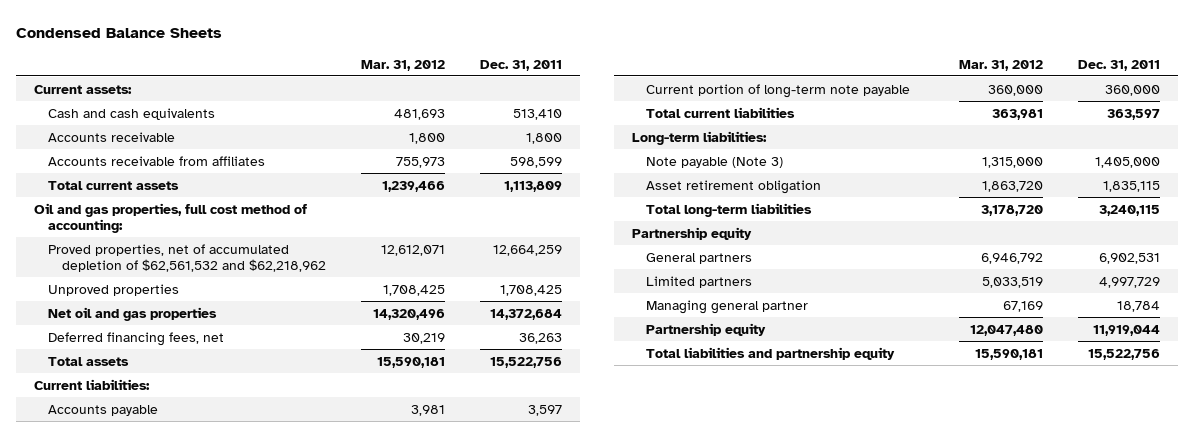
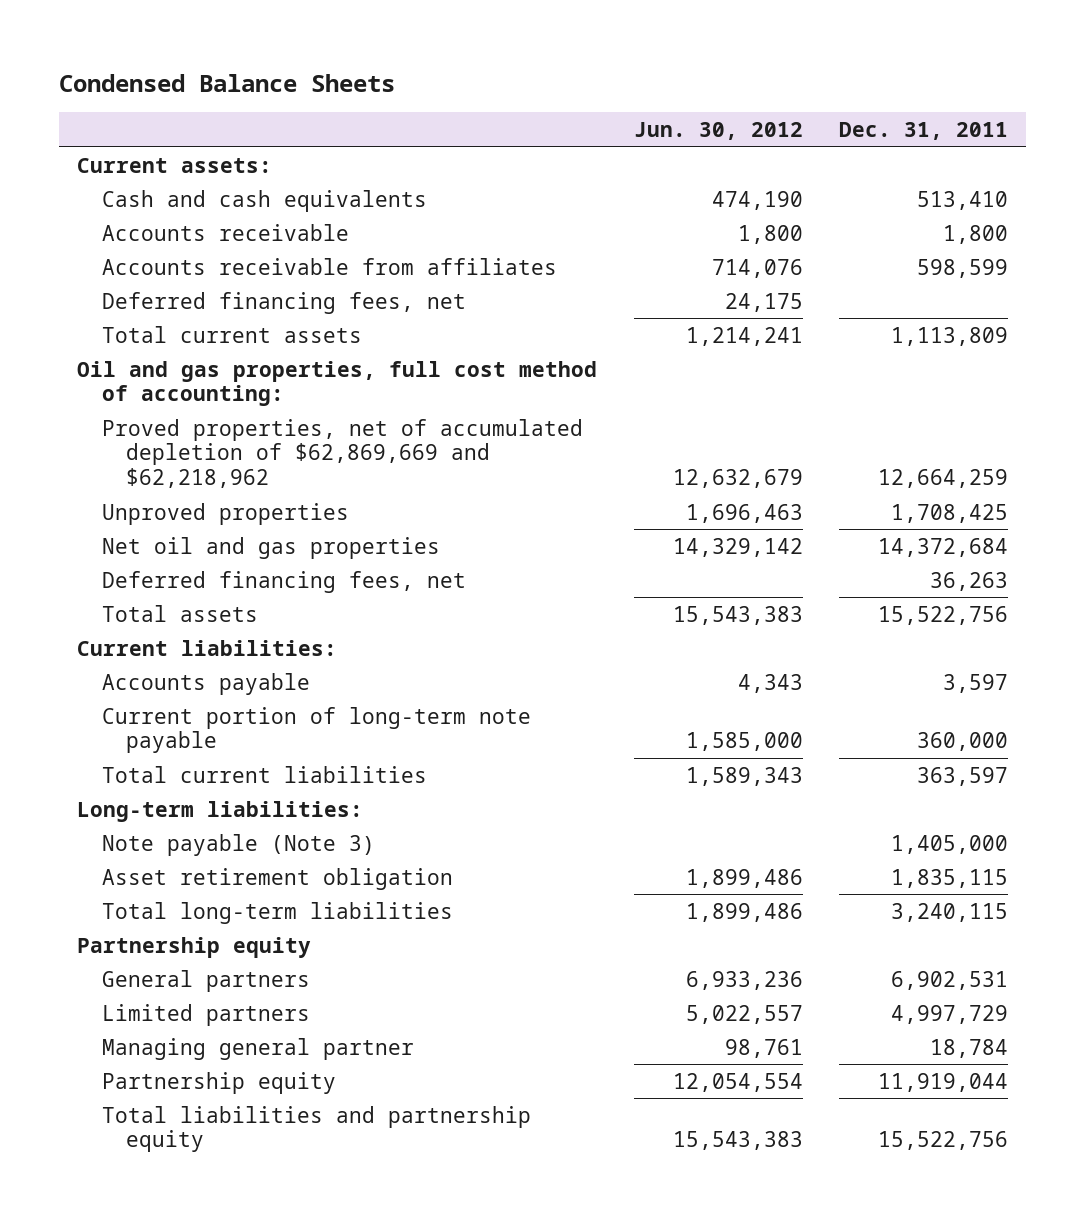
- | Mar. 31, 2012 | Dec. 31, 2011
+ | Jun. 30, 2012 | Dec. 31, 2011
+ Deferred financing fees, net | 24,175 |
- Proved properties, net of accumulated depletion of $62,561,532 and $62,218,962 | 12,612,071 | 12,664,259
+ Proved properties, net of accumulated depletion of $62,869,669 and $62,218,962 | 12,632,679 | 12,664,259

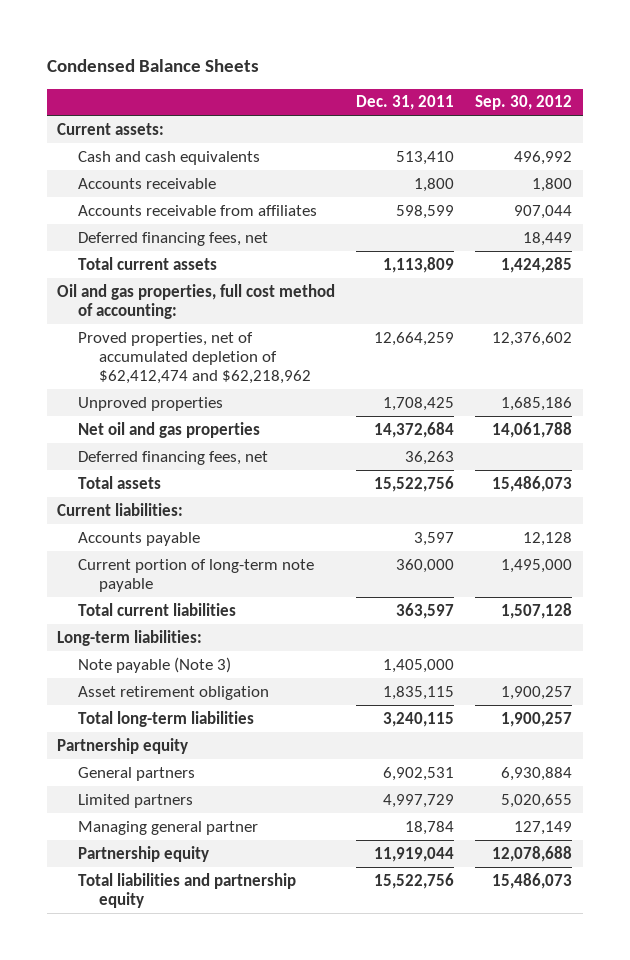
- | Jun. 30, 2012 | Dec. 31, 2011
+ | Dec. 31, 2011 | Sep. 30, 2012
- Proved properties, net of accumulated depletion of $62,869,669 and $62,218,962 | 12,632,679 | 12,664,259
+ Proved properties, net of accumulated depletion of $62,412,474 and $62,218,962 | 12,664,259 | 12,376,602

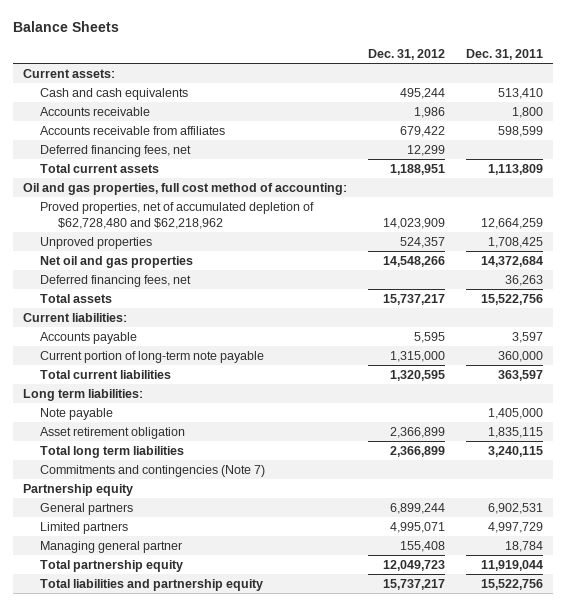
- Condensed Balance Sheets
+ Balance Sheets
- | Dec. 31, 2011 | Sep. 30, 2012
+ | Dec. 31, 2012 | Dec. 31, 2011
- Proved properties, net of accumulated depletion of $62,412,474 and $62,218,962 | 12,664,259 | 12,376,602
+ Proved properties, net of accumulated depletion of $62,728,480 and $62,218,962 | 14,023,909 | 12,664,259
- Long-term liabilities:
- Note payable (Note 3) | 1,405,000 |
+ Long term liabilities:
+ Note payable | | 1,405,000
- Total long-term liabilities | 3,240,115 | 1,900,257
+ Total long term liabilities | 2,366,899 | 3,240,115
+ Commitments and contingencies (Note 7)
- Partnership equity | 11,919,044 | 12,078,688
+ Total partnership equity | 12,049,723 | 11,919,044

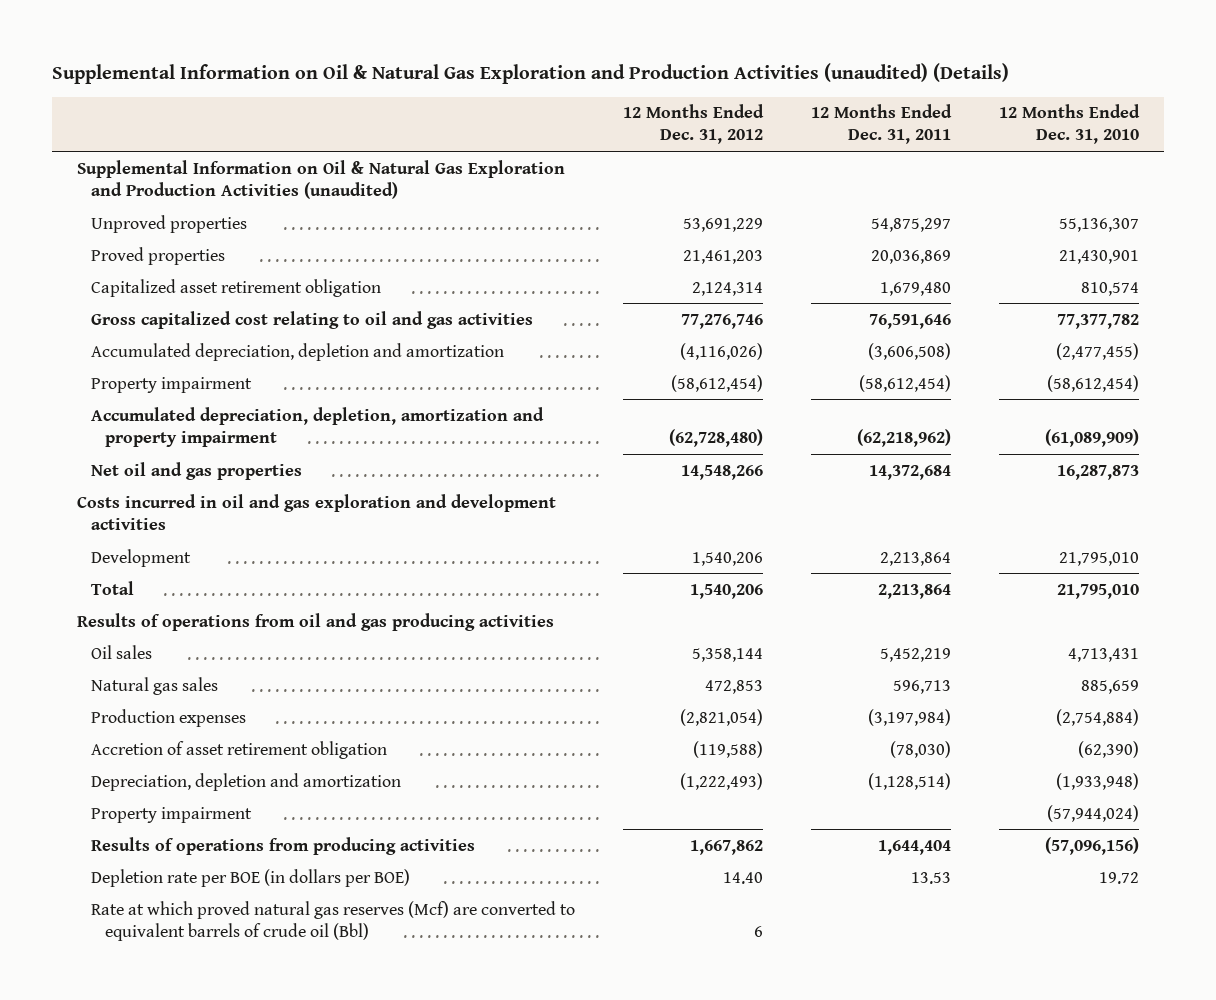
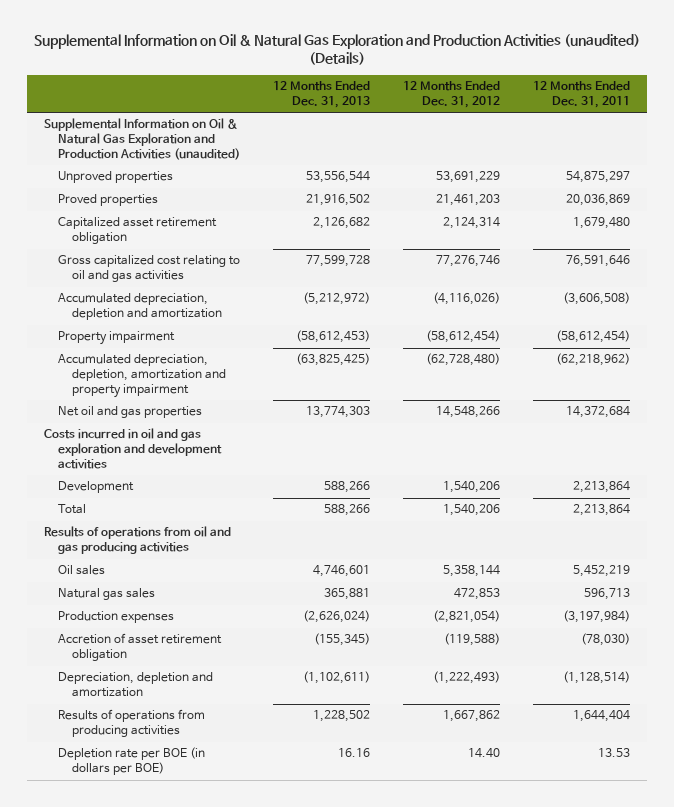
- | 12 Months Ended Dec. 31, 2012 | 12 Months Ended Dec. 31, 2011 | 12 Months Ended Dec. 31, 2010
+ | 12 Months Ended Dec. 31, 2013 | 12 Months Ended Dec. 31, 2012 | 12 Months Ended Dec. 31, 2011
- Property impairment | | | (57,944,024)
- Rate at which proved natural gas reserves (Mcf) are converted to equivalent barrels of crude oil (Bbl) | 6 | |

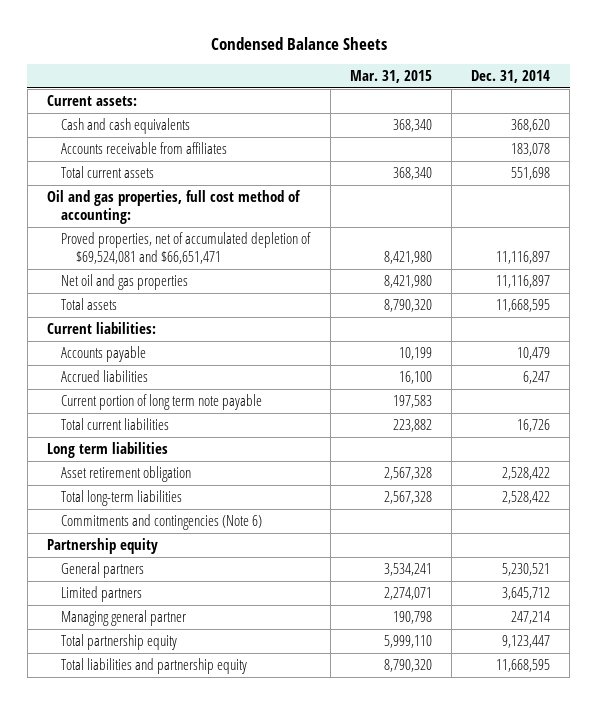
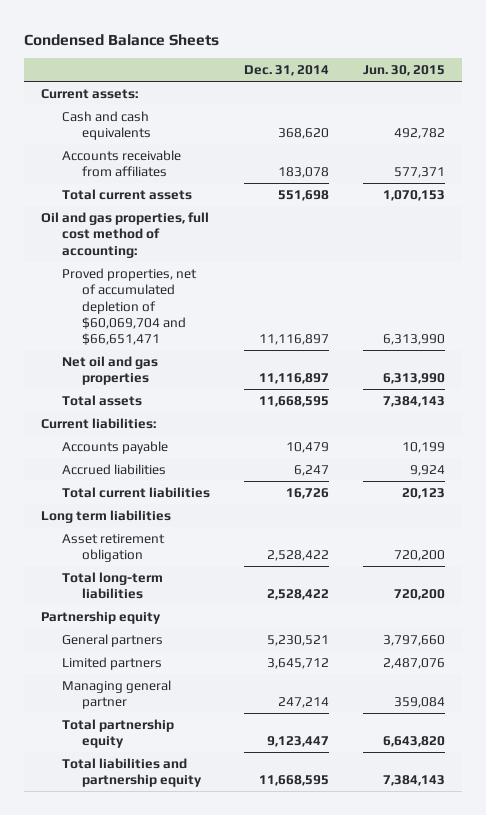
- | Mar. 31, 2015 | Dec. 31, 2014
+ | Dec. 31, 2014 | Jun. 30, 2015
- Proved properties, net of accumulated depletion of $69,524,081 and $66,651,471 | 8,421,980 | 11,116,897
+ Proved properties, net of accumulated depletion of $60,069,704 and $66,651,471 | 11,116,897 | 6,313,990
- Current portion of long term note payable | 197,583 |
- Commitments and contingencies (Note 6)

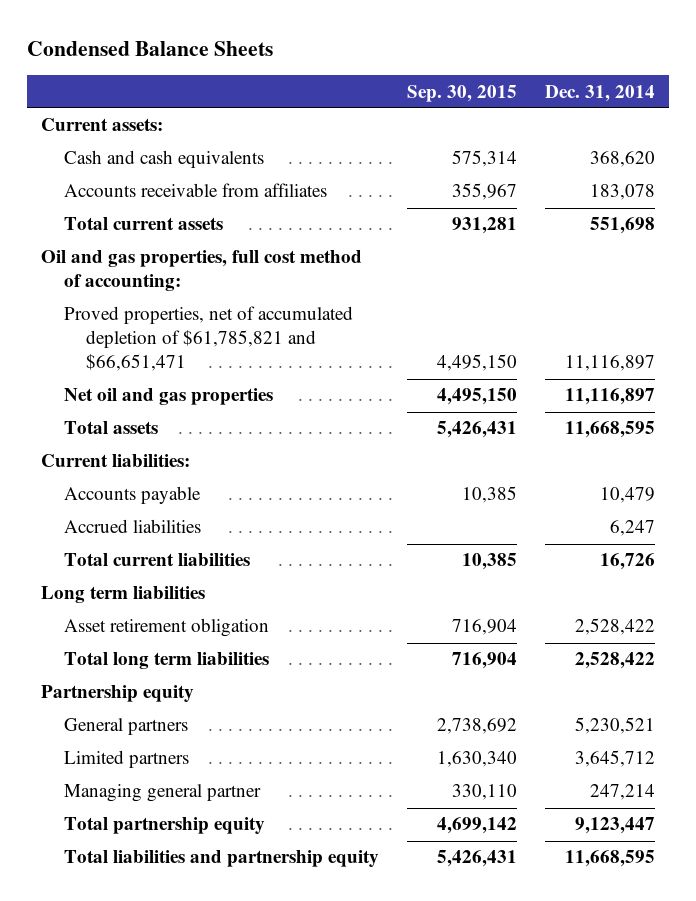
- | Dec. 31, 2014 | Jun. 30, 2015
+ | Sep. 30, 2015 | Dec. 31, 2014
- Proved properties, net of accumulated depletion of $60,069,704 and $66,651,471 | 11,116,897 | 6,313,990
+ Proved properties, net of accumulated depletion of $61,785,821 and $66,651,471 | 4,495,150 | 11,116,897
- Total long-term liabilities | 2,528,422 | 720,200
+ Total long term liabilities | 716,904 | 2,528,422

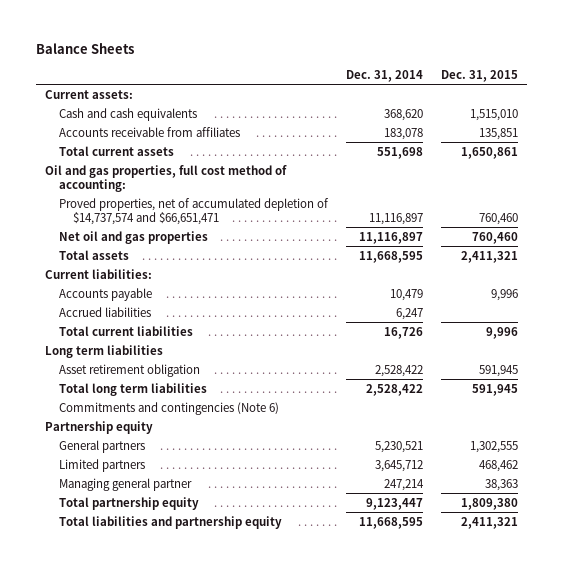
- Condensed Balance Sheets
+ Balance Sheets
- | Sep. 30, 2015 | Dec. 31, 2014
+ | Dec. 31, 2014 | Dec. 31, 2015
- Proved properties, net of accumulated depletion of $61,785,821 and $66,651,471 | 4,495,150 | 11,116,897
+ Proved properties, net of accumulated depletion of $14,737,574 and $66,651,471 | 11,116,897 | 760,460
+ Commitments and contingencies (Note 6)

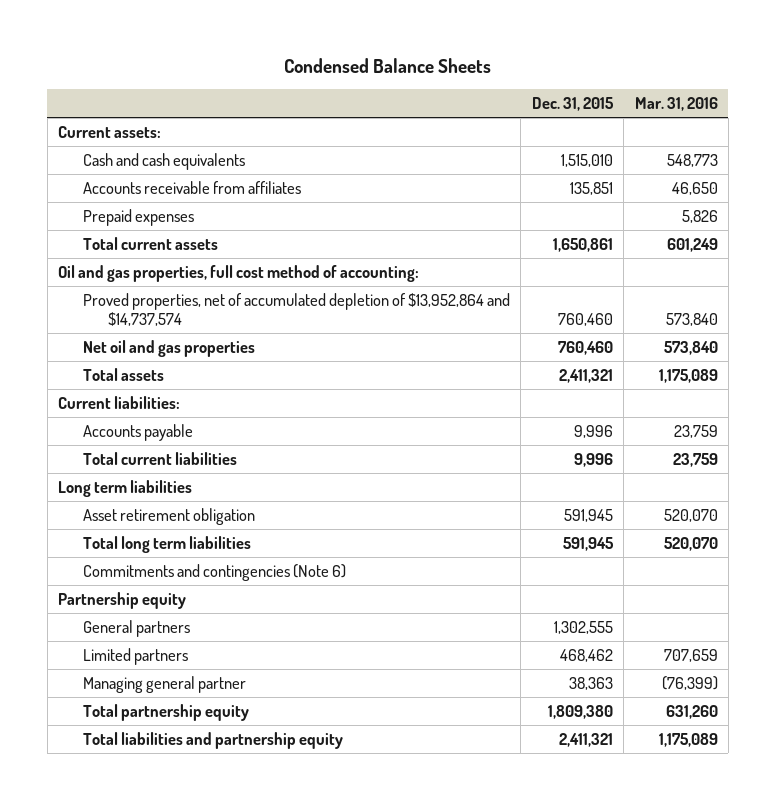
- Balance Sheets
+ Condensed Balance Sheets
- | Dec. 31, 2014 | Dec. 31, 2015
+ | Dec. 31, 2015 | Mar. 31, 2016
+ Prepaid expenses | | 5,826
- Proved properties, net of accumulated depletion of $14,737,574 and $66,651,471 | 11,116,897 | 760,460
+ Proved properties, net of accumulated depletion of $13,952,864 and $14,737,574 | 760,460 | 573,840
- Accrued liabilities | 6,247 |

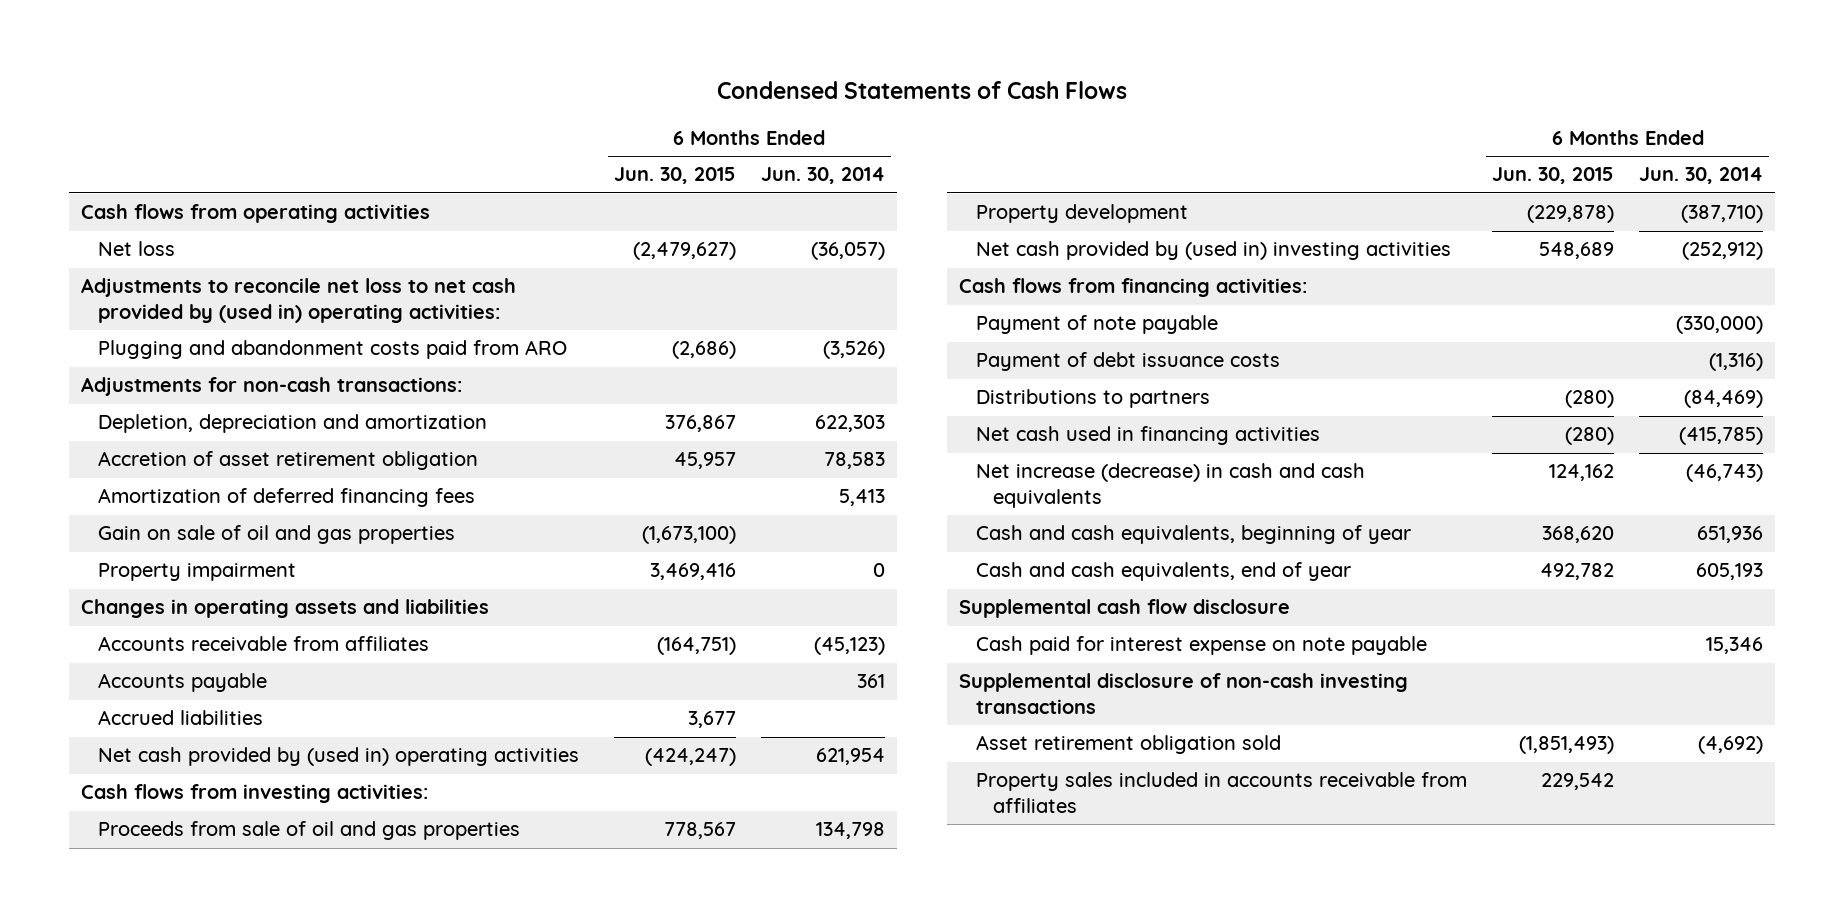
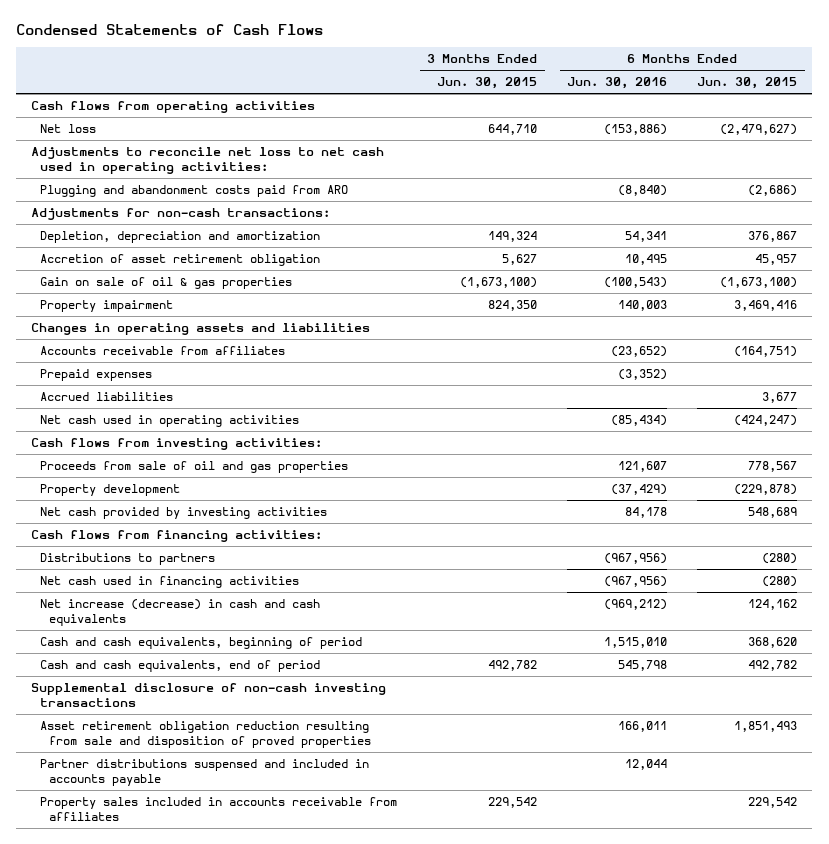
- | 6 Months Ended Jun. 30, 2015 | 6 Months Ended Jun. 30, 2014
+ | 3 Months Ended Jun. 30, 2015 | 6 Months Ended Jun. 30, 2016 | 6 Months Ended Jun. 30, 2015
- Adjustments to reconcile net loss to net cash provided by (used in) operating activities:
+ Adjustments to reconcile net loss to net cash used in operating activities:
- Amortization of deferred financing fees | | 5,413
- Gain on sale of oil and gas properties | (1,673,100) |
+ Gain on sale of oil & gas properties | (1,673,100) | (100,543) | (1,673,100)
- Accounts payable | | 361
+ Prepaid expenses | | (3,352) |
- Net cash provided by (used in) operating activities | (424,247) | 621,954
+ Net cash used in operating activities | | (85,434) | (424,247)
- Net cash provided by (used in) investing activities | 548,689 | (252,912)
+ Net cash provided by investing activities | | 84,178 | 548,689
- Payment of note payable | | (330,000)
- Payment of debt issuance costs | | (1,316)
- Cash and cash equivalents, beginning of year | 368,620 | 651,936
- Cash and cash equivalents, end of year | 492,782 | 605,193
- Supplemental cash flow disclosure
- Cash paid for interest expense on note payable | | 15,346
+ Cash and cash equivalents, beginning of period | | 1,515,010 | 368,620
+ Cash and cash equivalents, end of period | 492,782 | 545,798 | 492,782
- Asset retirement obligation sold | (1,851,493) | (4,692)
+ Asset retirement obligation reduction resulting from sale and disposition of proved properties | | 166,011 | 1,851,493
+ Partner distributions suspensed and included in accounts payable | | 12,044 |

